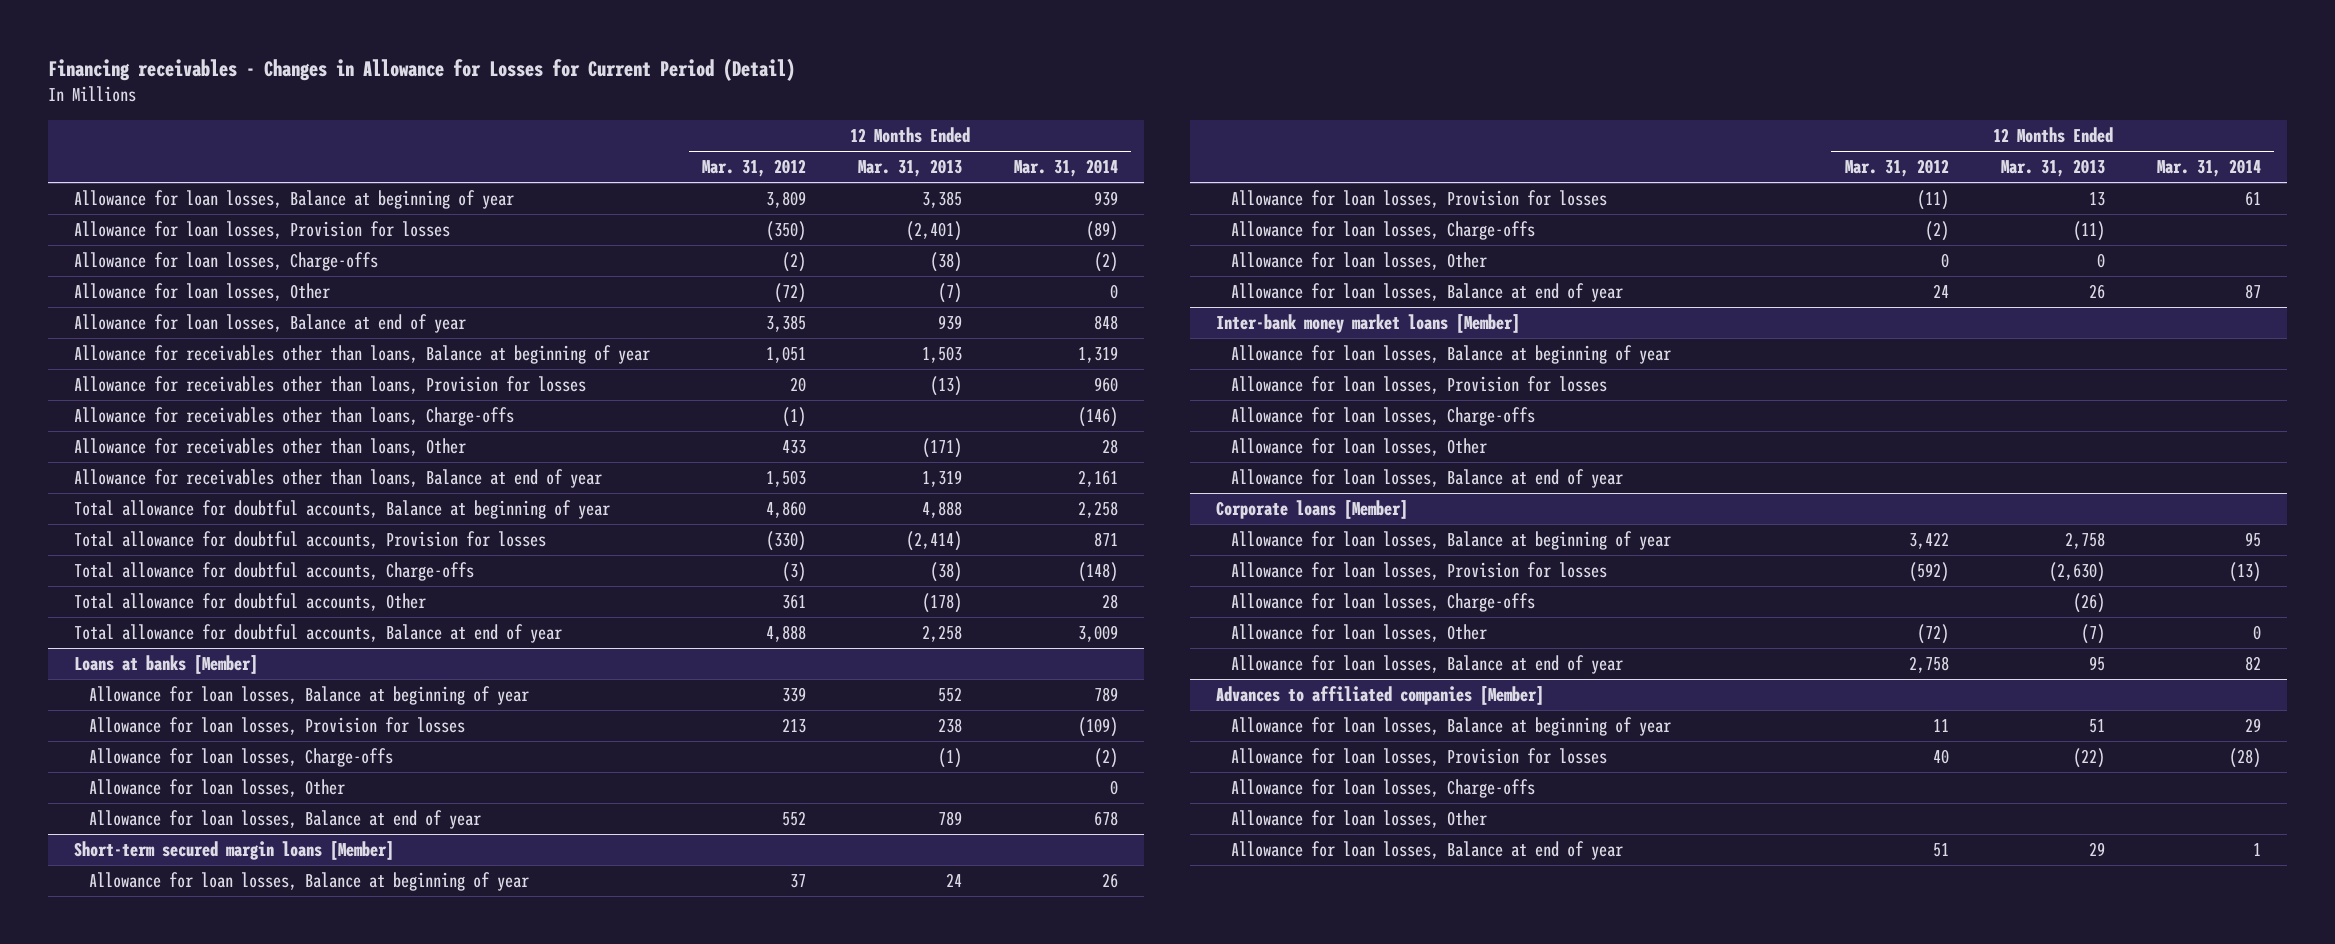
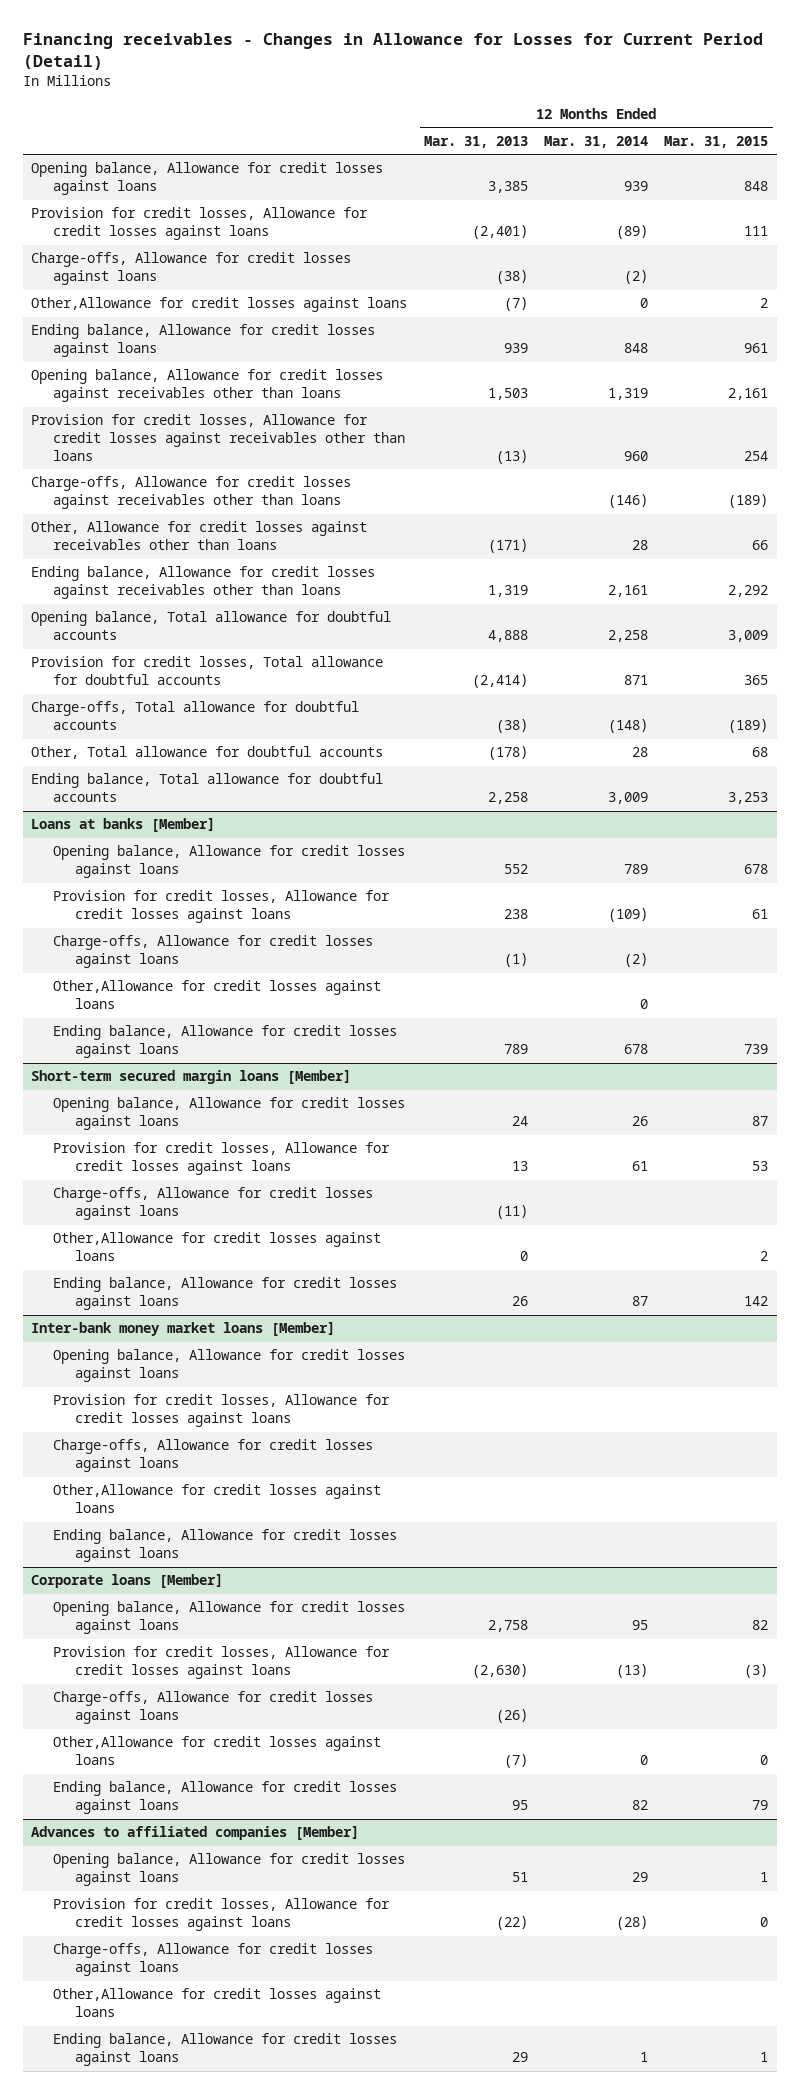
- | 12 Months Ended Mar. 31, 2012 | 12 Months Ended Mar. 31, 2013 | 12 Months Ended Mar. 31, 2014
+ | 12 Months Ended Mar. 31, 2013 | 12 Months Ended Mar. 31, 2014 | 12 Months Ended Mar. 31, 2015
- Allowance for loan losses, Balance at beginning of year | 3,809 | 3,385 | 939
- Allowance for loan losses, Provision for losses | (350) | (2,401) | (89)
- Allowance for loan losses, Charge-offs | (2) | (38) | (2)
- Allowance for loan losses, Other | (72) | (7) | 0
- Allowance for loan losses, Balance at end of year | 3,385 | 939 | 848
- Allowance for receivables other than loans, Balance at beginning of year | 1,051 | 1,503 | 1,319
- Allowance for receivables other than loans, Provision for losses | 20 | (13) | 960
- Allowance for receivables other than loans, Charge-offs | (1) | | (146)
- Allowance for receivables other than loans, Other | 433 | (171) | 28
- Allowance for receivables other than loans, Balance at end of year | 1,503 | 1,319 | 2,161
- Total allowance for doubtful accounts, Balance at beginning of year | 4,860 | 4,888 | 2,258
- Total allowance for doubtful accounts, Provision for losses | (330) | (2,414) | 871
- Total allowance for doubtful accounts, Charge-offs | (3) | (38) | (148)
- Total allowance for doubtful accounts, Other | 361 | (178) | 28
- Total allowance for doubtful accounts, Balance at end of year | 4,888 | 2,258 | 3,009
+ Opening balance, Allowance for credit losses against loans | 3,385 | 939 | 848
+ Provision for credit losses, Allowance for credit losses against loans | (2,401) | (89) | 111
+ Charge-offs, Allowance for credit losses against loans | (38) | (2) |
+ Other,Allowance for credit losses against loans | (7) | 0 | 2
+ Ending balance, Allowance for credit losses against loans | 939 | 848 | 961
+ Opening balance, Allowance for credit losses against receivables other than loans | 1,503 | 1,319 | 2,161
+ Provision for credit losses, Allowance for credit losses against receivables other than loans | (13) | 960 | 254
+ Charge-offs, Allowance for credit losses against receivables other than loans | | (146) | (189)
+ Other, Allowance for credit losses against receivables other than loans | (171) | 28 | 66
+ Ending balance, Allowance for credit losses against receivables other than loans | 1,319 | 2,161 | 2,292
+ Opening balance, Total allowance for doubtful accounts | 4,888 | 2,258 | 3,009
+ Provision for credit losses, Total allowance for doubtful accounts | (2,414) | 871 | 365
+ Charge-offs, Total allowance for doubtful accounts | (38) | (148) | (189)
+ Other, Total allowance for doubtful accounts | (178) | 28 | 68
+ Ending balance, Total allowance for doubtful accounts | 2,258 | 3,009 | 3,253
@ Loans at banks [Member]
- Allowance for loan losses, Balance at beginning of year | 339 | 552 | 789
- Allowance for loan losses, Provision for losses | 213 | 238 | (109)
- Allowance for loan losses, Charge-offs | | (1) | (2)
- Allowance for loan losses, Other | | | 0
- Allowance for loan losses, Balance at end of year | 552 | 789 | 678
+ Opening balance, Allowance for credit losses against loans | 552 | 789 | 678
+ Provision for credit losses, Allowance for credit losses against loans | 238 | (109) | 61
+ Charge-offs, Allowance for credit losses against loans | (1) | (2) |
+ Other,Allowance for credit losses against loans | | 0 |
+ Ending balance, Allowance for credit losses against loans | 789 | 678 | 739
@ Short-term secured margin loans [Member]
- Allowance for loan losses, Balance at beginning of year | 37 | 24 | 26
- Allowance for loan losses, Provision for losses | (11) | 13 | 61
- Allowance for loan losses, Charge-offs | (2) | (11) |
- Allowance for loan losses, Other | 0 | 0 |
- Allowance for loan losses, Balance at end of year | 24 | 26 | 87
+ Opening balance, Allowance for credit losses against loans | 24 | 26 | 87
+ Provision for credit losses, Allowance for credit losses against loans | 13 | 61 | 53
+ Charge-offs, Allowance for credit losses against loans | (11) | |
+ Other,Allowance for credit losses against loans | 0 | | 2
+ Ending balance, Allowance for credit losses against loans | 26 | 87 | 142
@ Inter-bank money market loans [Member]
- Allowance for loan losses, Balance at beginning of year
- Allowance for loan losses, Provision for losses
- Allowance for loan losses, Charge-offs
- Allowance for loan losses, Other
- Allowance for loan losses, Balance at end of year
+ Opening balance, Allowance for credit losses against loans
+ Provision for credit losses, Allowance for credit losses against loans
+ Charge-offs, Allowance for credit losses against loans
+ Other,Allowance for credit losses against loans
+ Ending balance, Allowance for credit losses against loans
@ Corporate loans [Member]
- Allowance for loan losses, Balance at beginning of year | 3,422 | 2,758 | 95
- Allowance for loan losses, Provision for losses | (592) | (2,630) | (13)
- Allowance for loan losses, Charge-offs | | (26) |
- Allowance for loan losses, Other | (72) | (7) | 0
- Allowance for loan losses, Balance at end of year | 2,758 | 95 | 82
+ Opening balance, Allowance for credit losses against loans | 2,758 | 95 | 82
+ Provision for credit losses, Allowance for credit losses against loans | (2,630) | (13) | (3)
+ Charge-offs, Allowance for credit losses against loans | (26) | |
+ Other,Allowance for credit losses against loans | (7) | 0 | 0
+ Ending balance, Allowance for credit losses against loans | 95 | 82 | 79
@ Advances to affiliated companies [Member]
- Allowance for loan losses, Balance at beginning of year | 11 | 51 | 29
- Allowance for loan losses, Provision for losses | 40 | (22) | (28)
- Allowance for loan losses, Charge-offs
- Allowance for loan losses, Other
- Allowance for loan losses, Balance at end of year | 51 | 29 | 1
+ Opening balance, Allowance for credit losses against loans | 51 | 29 | 1
+ Provision for credit losses, Allowance for credit losses against loans | (22) | (28) | 0
+ Charge-offs, Allowance for credit losses against loans
+ Other,Allowance for credit losses against loans
+ Ending balance, Allowance for credit losses against loans | 29 | 1 | 1

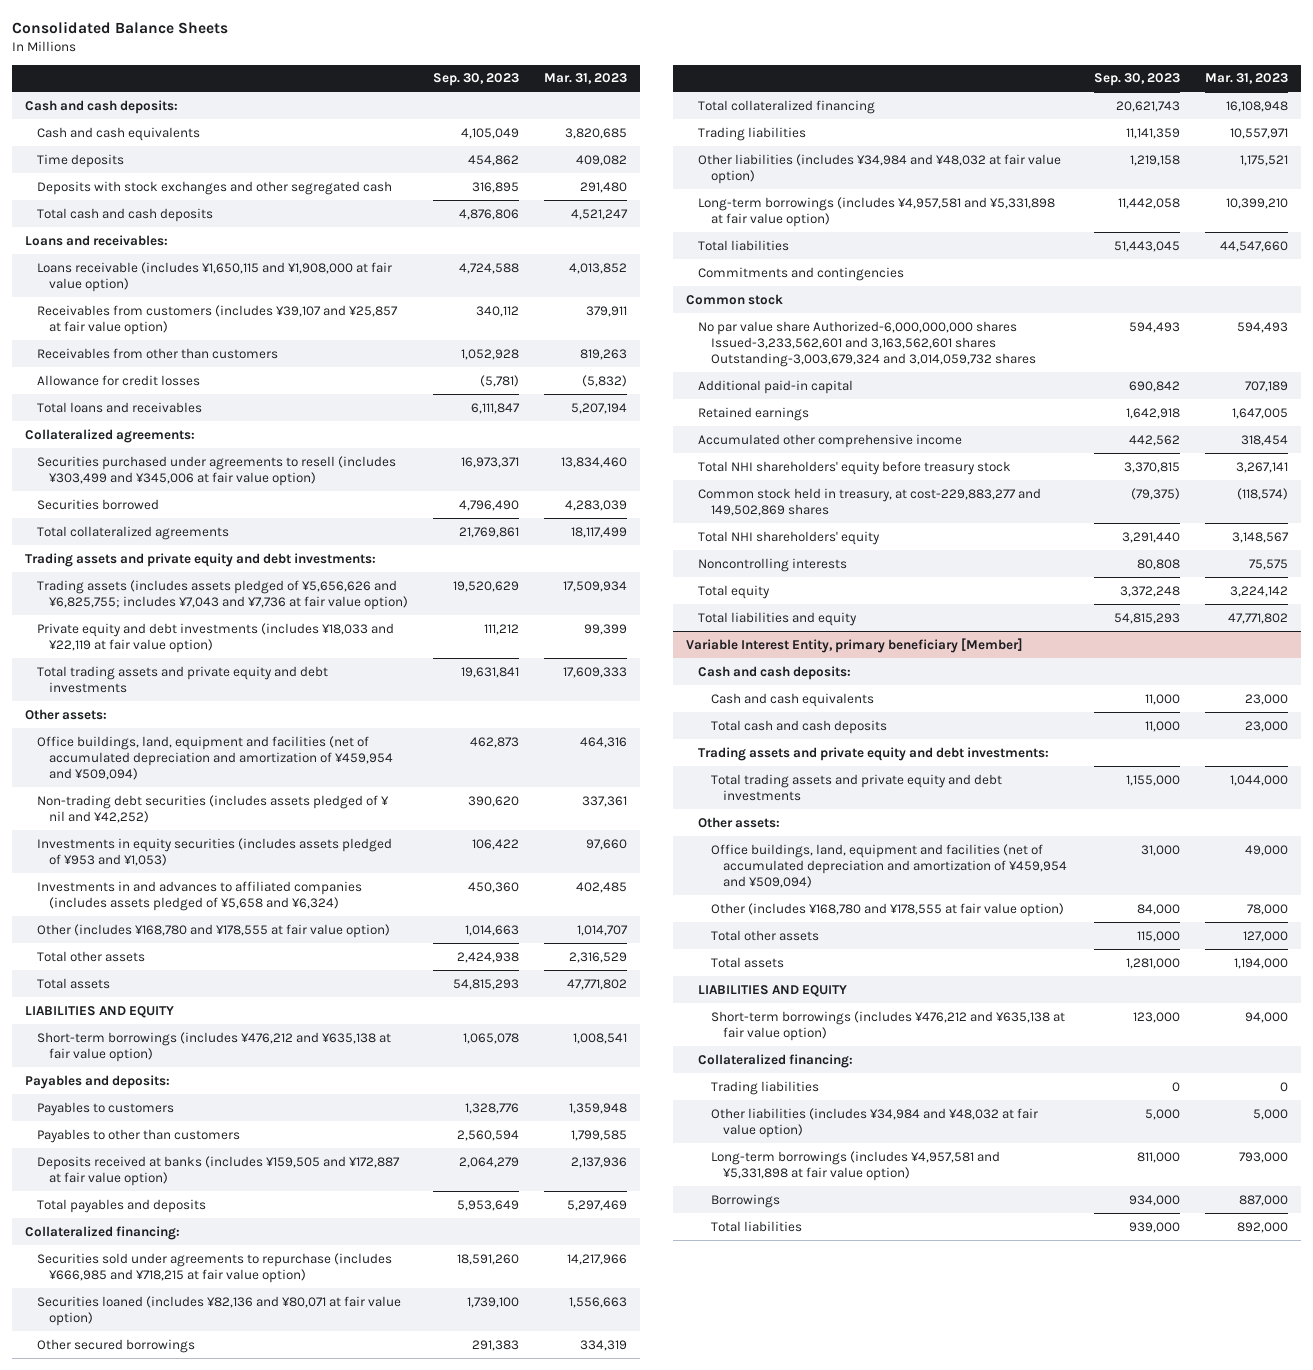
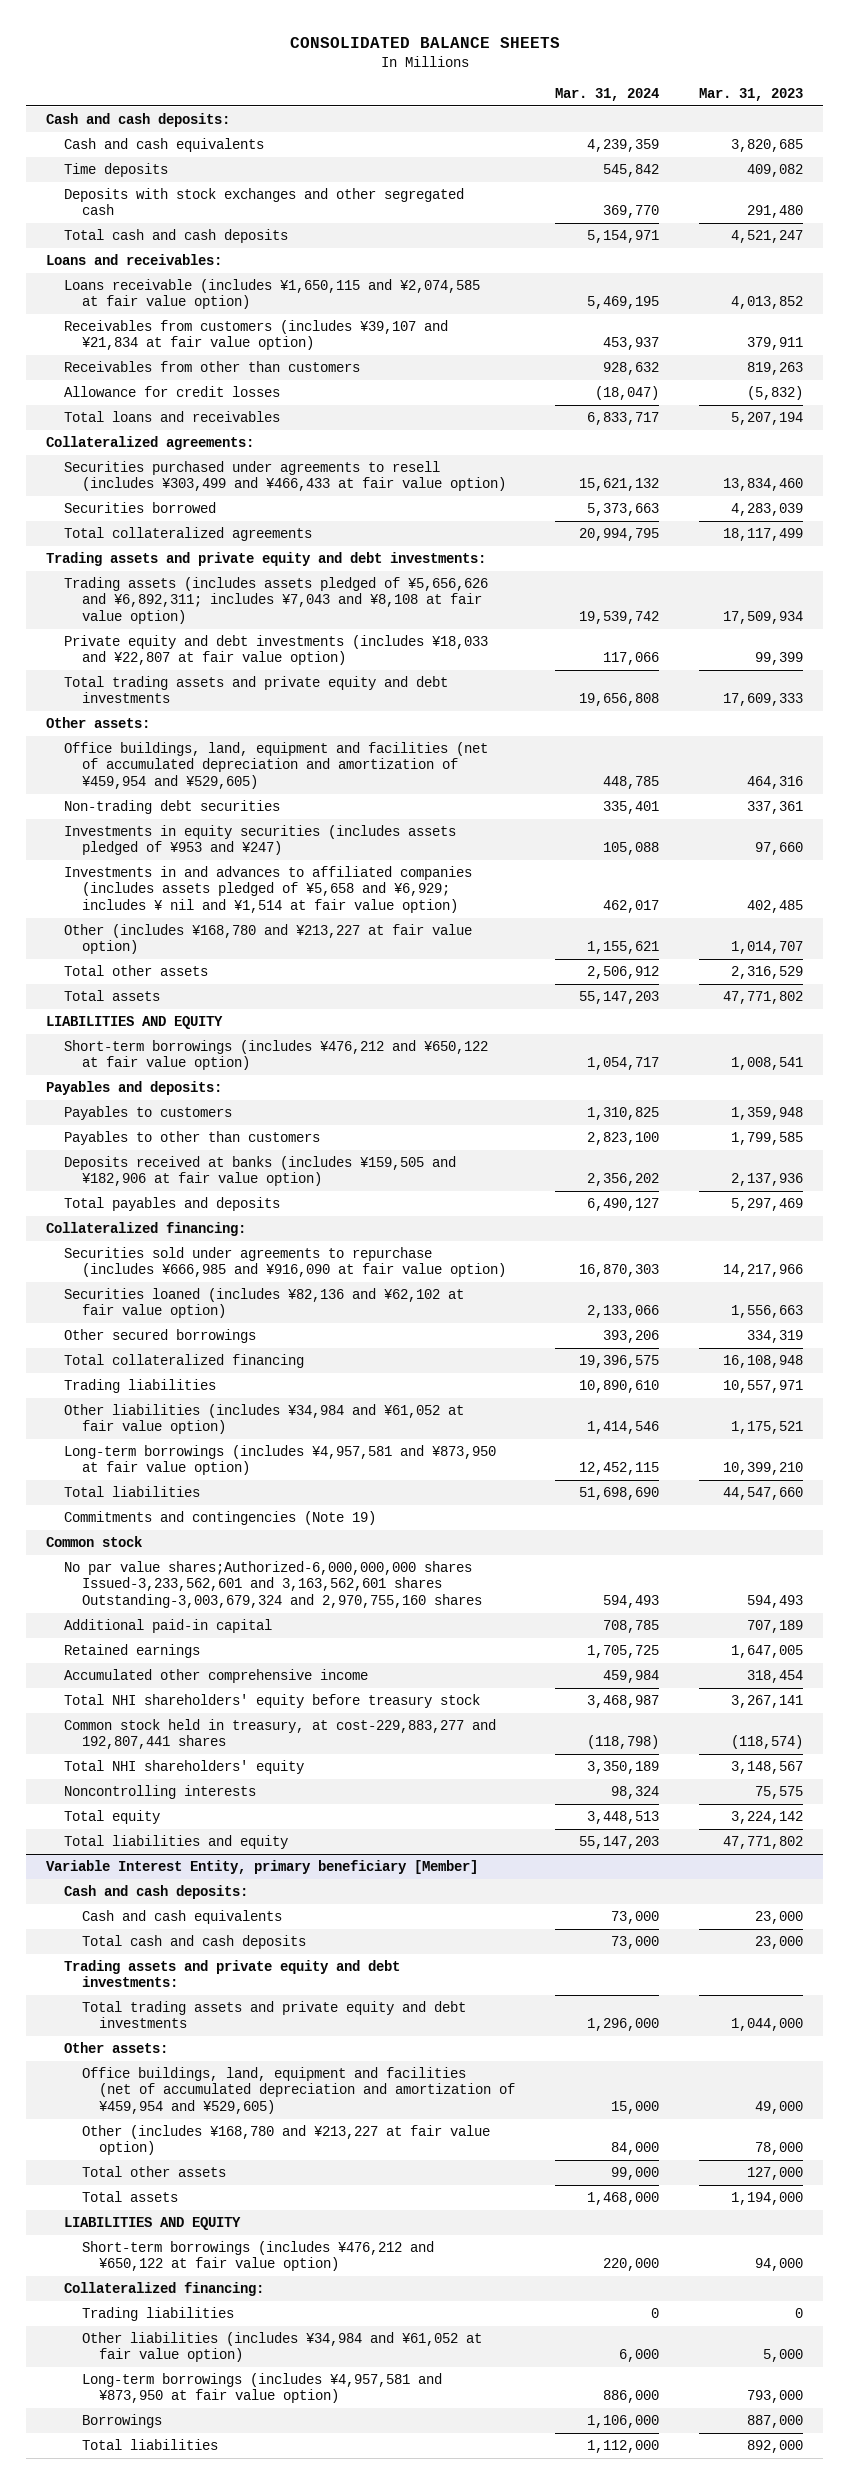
- Consolidated Balance Sheets
+ CONSOLIDATED BALANCE SHEETS
- | Sep. 30, 2023 | Mar. 31, 2023
+ | Mar. 31, 2024 | Mar. 31, 2023
- Loans receivable (includes ¥1,650,115 and ¥1,908,000 at fair value option) | 4,724,588 | 4,013,852
- Receivables from customers (includes ¥39,107 and ¥25,857 at fair value option) | 340,112 | 379,911
+ Loans receivable (includes ¥1,650,115 and ¥2,074,585 at fair value option) | 5,469,195 | 4,013,852
+ Receivables from customers (includes ¥39,107 and ¥21,834 at fair value option) | 453,937 | 379,911
- Securities purchased under agreements to resell (includes ¥303,499 and ¥345,006 at fair value option) | 16,973,371 | 13,834,460
+ Securities purchased under agreements to resell (includes ¥303,499 and ¥466,433 at fair value option) | 15,621,132 | 13,834,460
- Trading assets (includes assets pledged of ¥5,656,626 and ¥6,825,755; includes ¥7,043 and ¥7,736 at fair value option) | 19,520,629 | 17,509,934
- Private equity and debt investments (includes ¥18,033 and ¥22,119 at fair value option) | 111,212 | 99,399
+ Trading assets (includes assets pledged of ¥5,656,626 and ¥6,892,311; includes ¥7,043 and ¥8,108 at fair value option) | 19,539,742 | 17,509,934
+ Private equity and debt investments (includes ¥18,033 and ¥22,807 at fair value option) | 117,066 | 99,399
- Office buildings, land, equipment and facilities (net of accumulated depreciation and amortization of ¥459,954 and ¥509,094) | 462,873 | 464,316
- Non-trading debt securities (includes assets pledged of ¥ nil and ¥42,252) | 390,620 | 337,361
- Investments in equity securities (includes assets pledged of ¥953 and ¥1,053) | 106,422 | 97,660
- Investments in and advances to affiliated companies (includes assets pledged of ¥5,658 and ¥6,324) | 450,360 | 402,485
- Other (includes ¥168,780 and ¥178,555 at fair value option) | 1,014,663 | 1,014,707
+ Office buildings, land, equipment and facilities (net of accumulated depreciation and amortization of ¥459,954 and ¥529,605) | 448,785 | 464,316
+ Non-trading debt securities | 335,401 | 337,361
+ Investments in equity securities (includes assets pledged of ¥953 and ¥247) | 105,088 | 97,660
+ Investments in and advances to affiliated companies (includes assets pledged of ¥5,658 and ¥6,929; includes ¥ nil and ¥1,514 at fair value option) | 462,017 | 402,485
+ Other (includes ¥168,780 and ¥213,227 at fair value option) | 1,155,621 | 1,014,707
- Short-term borrowings (includes ¥476,212 and ¥635,138 at fair value option) | 1,065,078 | 1,008,541
+ Short-term borrowings (includes ¥476,212 and ¥650,122 at fair value option) | 1,054,717 | 1,008,541
- Deposits received at banks (includes ¥159,505 and ¥172,887 at fair value option) | 2,064,279 | 2,137,936
+ Deposits received at banks (includes ¥159,505 and ¥182,906 at fair value option) | 2,356,202 | 2,137,936
- Securities sold under agreements to repurchase (includes ¥666,985 and ¥718,215 at fair value option) | 18,591,260 | 14,217,966
- Securities loaned (includes ¥82,136 and ¥80,071 at fair value option) | 1,739,100 | 1,556,663
+ Securities sold under agreements to repurchase (includes ¥666,985 and ¥916,090 at fair value option) | 16,870,303 | 14,217,966
+ Securities loaned (includes ¥82,136 and ¥62,102 at fair value option) | 2,133,066 | 1,556,663
- Other liabilities (includes ¥34,984 and ¥48,032 at fair value option) | 1,219,158 | 1,175,521
- Long-term borrowings (includes ¥4,957,581 and ¥5,331,898 at fair value option) | 11,442,058 | 10,399,210
+ Other liabilities (includes ¥34,984 and ¥61,052 at fair value option) | 1,414,546 | 1,175,521
+ Long-term borrowings (includes ¥4,957,581 and ¥873,950 at fair value option) | 12,452,115 | 10,399,210
- Commitments and contingencies
+ Commitments and contingencies (Note 19)
- No par value share Authorized-6,000,000,000 shares Issued-3,233,562,601 and 3,163,562,601 shares Outstanding-3,003,679,324 and 3,014,059,732 shares | 594,493 | 594,493
+ No par value shares;Authorized-6,000,000,000 shares Issued-3,233,562,601 and 3,163,562,601 shares Outstanding-3,003,679,324 and 2,970,755,160 shares | 594,493 | 594,493
- Common stock held in treasury, at cost-229,883,277 and 149,502,869 shares | (79,375) | (118,574)
+ Common stock held in treasury, at cost-229,883,277 and 192,807,441 shares | (118,798) | (118,574)
@ Variable Interest Entity, primary beneficiary [Member]
- Office buildings, land, equipment and facilities (net of accumulated depreciation and amortization of ¥459,954 and ¥509,094) | 31,000 | 49,000
- Other (includes ¥168,780 and ¥178,555 at fair value option) | 84,000 | 78,000
+ Office buildings, land, equipment and facilities (net of accumulated depreciation and amortization of ¥459,954 and ¥529,605) | 15,000 | 49,000
+ Other (includes ¥168,780 and ¥213,227 at fair value option) | 84,000 | 78,000
- Short-term borrowings (includes ¥476,212 and ¥635,138 at fair value option) | 123,000 | 94,000
+ Short-term borrowings (includes ¥476,212 and ¥650,122 at fair value option) | 220,000 | 94,000
- Other liabilities (includes ¥34,984 and ¥48,032 at fair value option) | 5,000 | 5,000
- Long-term borrowings (includes ¥4,957,581 and ¥5,331,898 at fair value option) | 811,000 | 793,000
+ Other liabilities (includes ¥34,984 and ¥61,052 at fair value option) | 6,000 | 5,000
+ Long-term borrowings (includes ¥4,957,581 and ¥873,950 at fair value option) | 886,000 | 793,000

